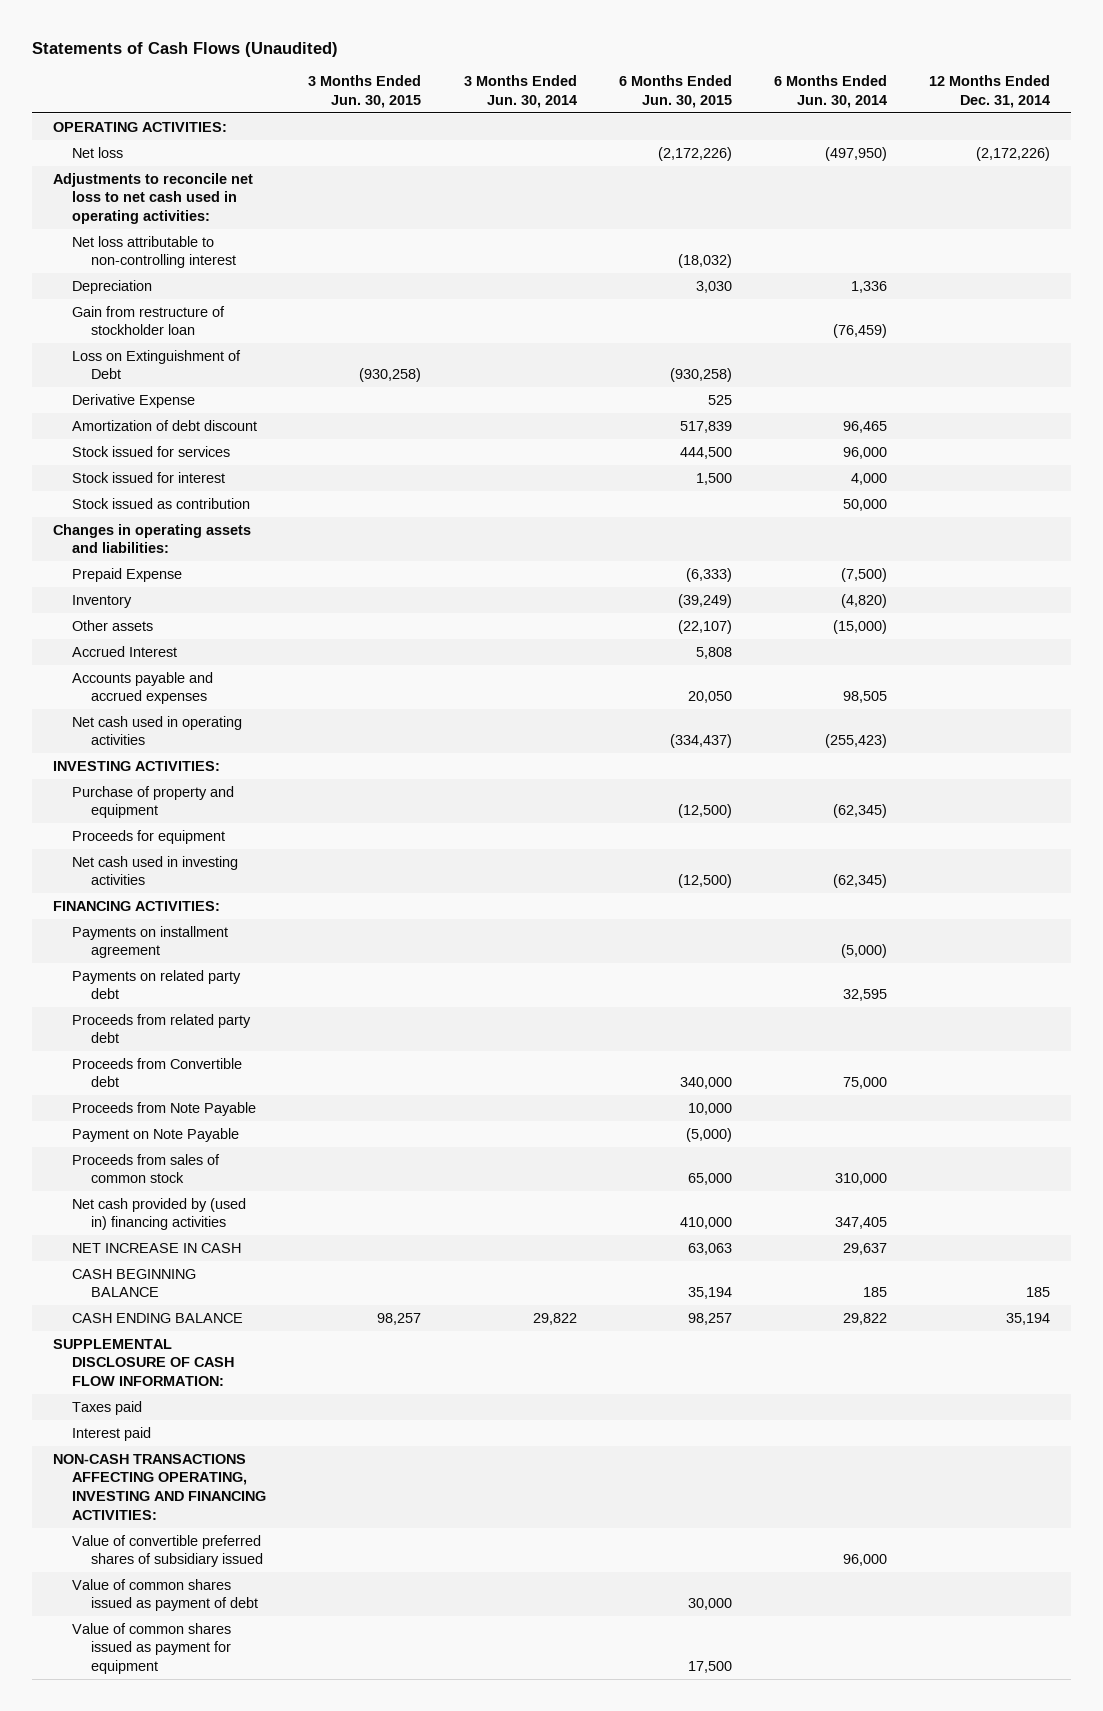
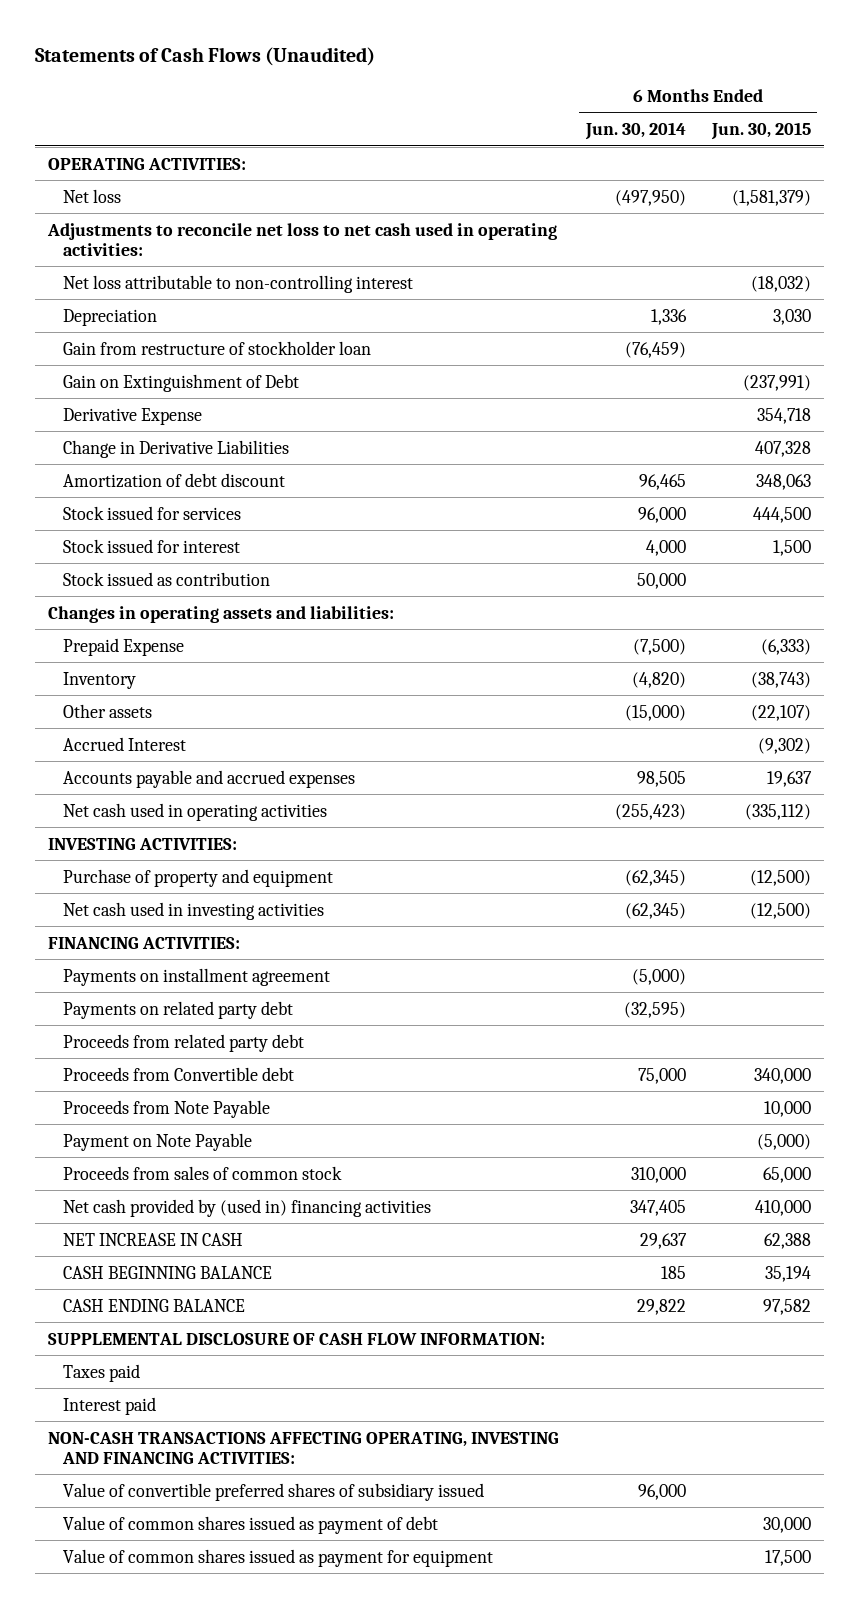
- | 3 Months Ended Jun. 30, 2015 | 3 Months Ended Jun. 30, 2014 | 6 Months Ended Jun. 30, 2015 | 6 Months Ended Jun. 30, 2014 | 12 Months Ended Dec. 31, 2014
+ | 6 Months Ended Jun. 30, 2014 | 6 Months Ended Jun. 30, 2015
- Net loss | | | (2,172,226) | (497,950) | (2,172,226)
+ Net loss | (497,950) | (1,581,379)
- Loss on Extinguishment of Debt | (930,258) | | (930,258) | |
- Derivative Expense | | | 525 | |
- Amortization of debt discount | | | 517,839 | 96,465 |
+ Gain on Extinguishment of Debt | | (237,991)
+ Derivative Expense | | 354,718
+ Change in Derivative Liabilities | | 407,328
+ Amortization of debt discount | 96,465 | 348,063
- Inventory | | | (39,249) | (4,820) |
+ Inventory | (4,820) | (38,743)
- Accrued Interest | | | 5,808 | |
- Accounts payable and accrued expenses | | | 20,050 | 98,505 |
- Net cash used in operating activities | | | (334,437) | (255,423) |
+ Accrued Interest | | (9,302)
+ Accounts payable and accrued expenses | 98,505 | 19,637
+ Net cash used in operating activities | (255,423) | (335,112)
- Proceeds for equipment
- Payments on related party debt | | | | 32,595 |
+ Payments on related party debt | (32,595) |
- NET INCREASE IN CASH | | | 63,063 | 29,637 |
+ NET INCREASE IN CASH | 29,637 | 62,388
- CASH ENDING BALANCE | 98,257 | 29,822 | 98,257 | 29,822 | 35,194
+ CASH ENDING BALANCE | 29,822 | 97,582

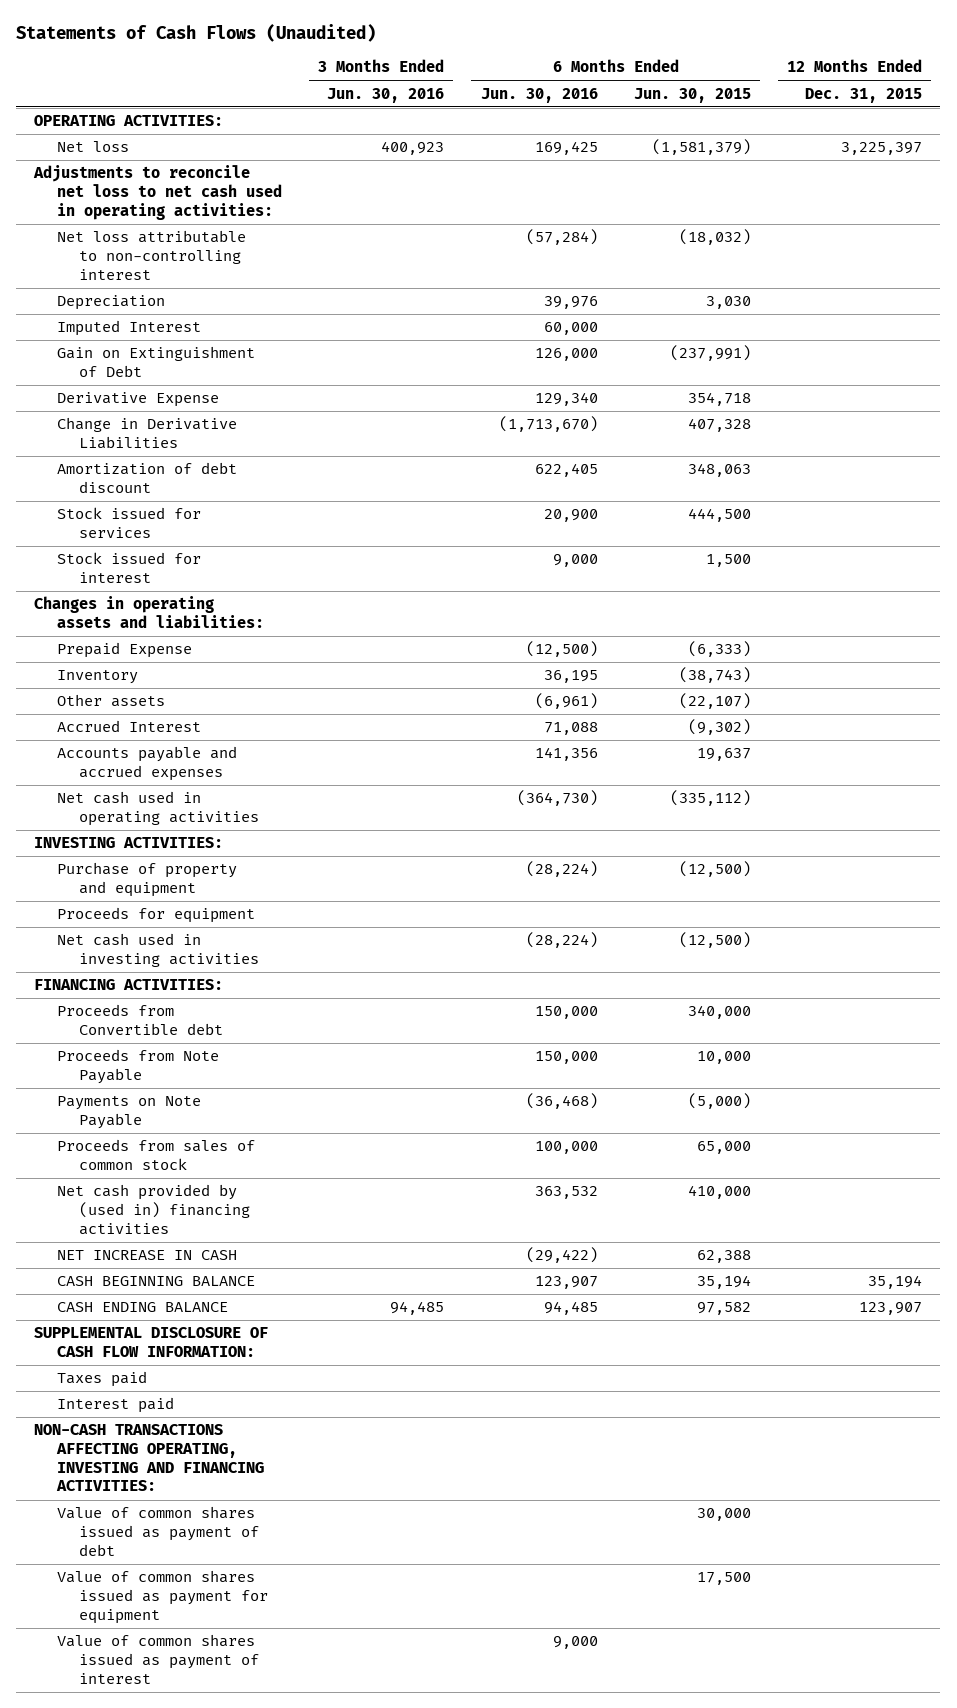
- | 6 Months Ended Jun. 30, 2014 | 6 Months Ended Jun. 30, 2015
+ | 3 Months Ended Jun. 30, 2016 | 6 Months Ended Jun. 30, 2016 | 6 Months Ended Jun. 30, 2015 | 12 Months Ended Dec. 31, 2015
- Gain from restructure of stockholder loan | (76,459) |
+ Imputed Interest | | 60,000 | |
- Stock issued as contribution | 50,000 |
+ Proceeds for equipment
- Payments on installment agreement | (5,000) |
- Payments on related party debt | (32,595) |
- Proceeds from related party debt
- Payment on Note Payable | | (5,000)
+ Payments on Note Payable | | (36,468) | (5,000) |
- Value of convertible preferred shares of subsidiary issued | 96,000 |
+ Value of common shares issued as payment of interest | | 9,000 | |

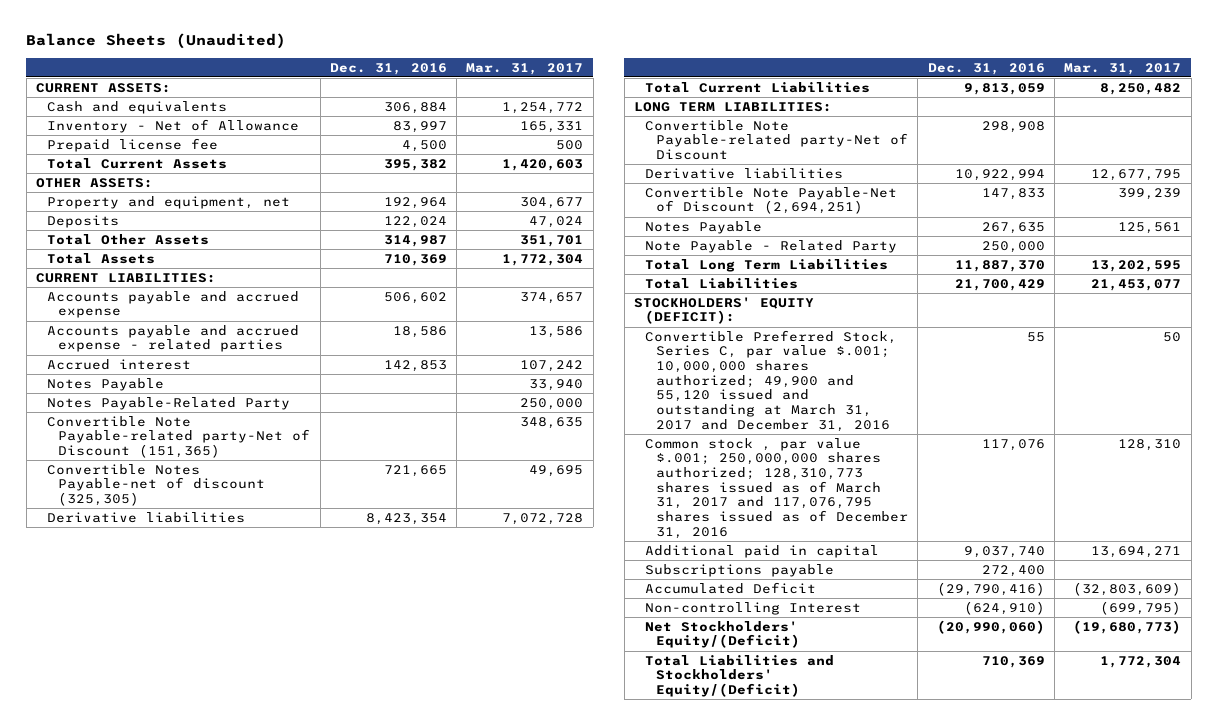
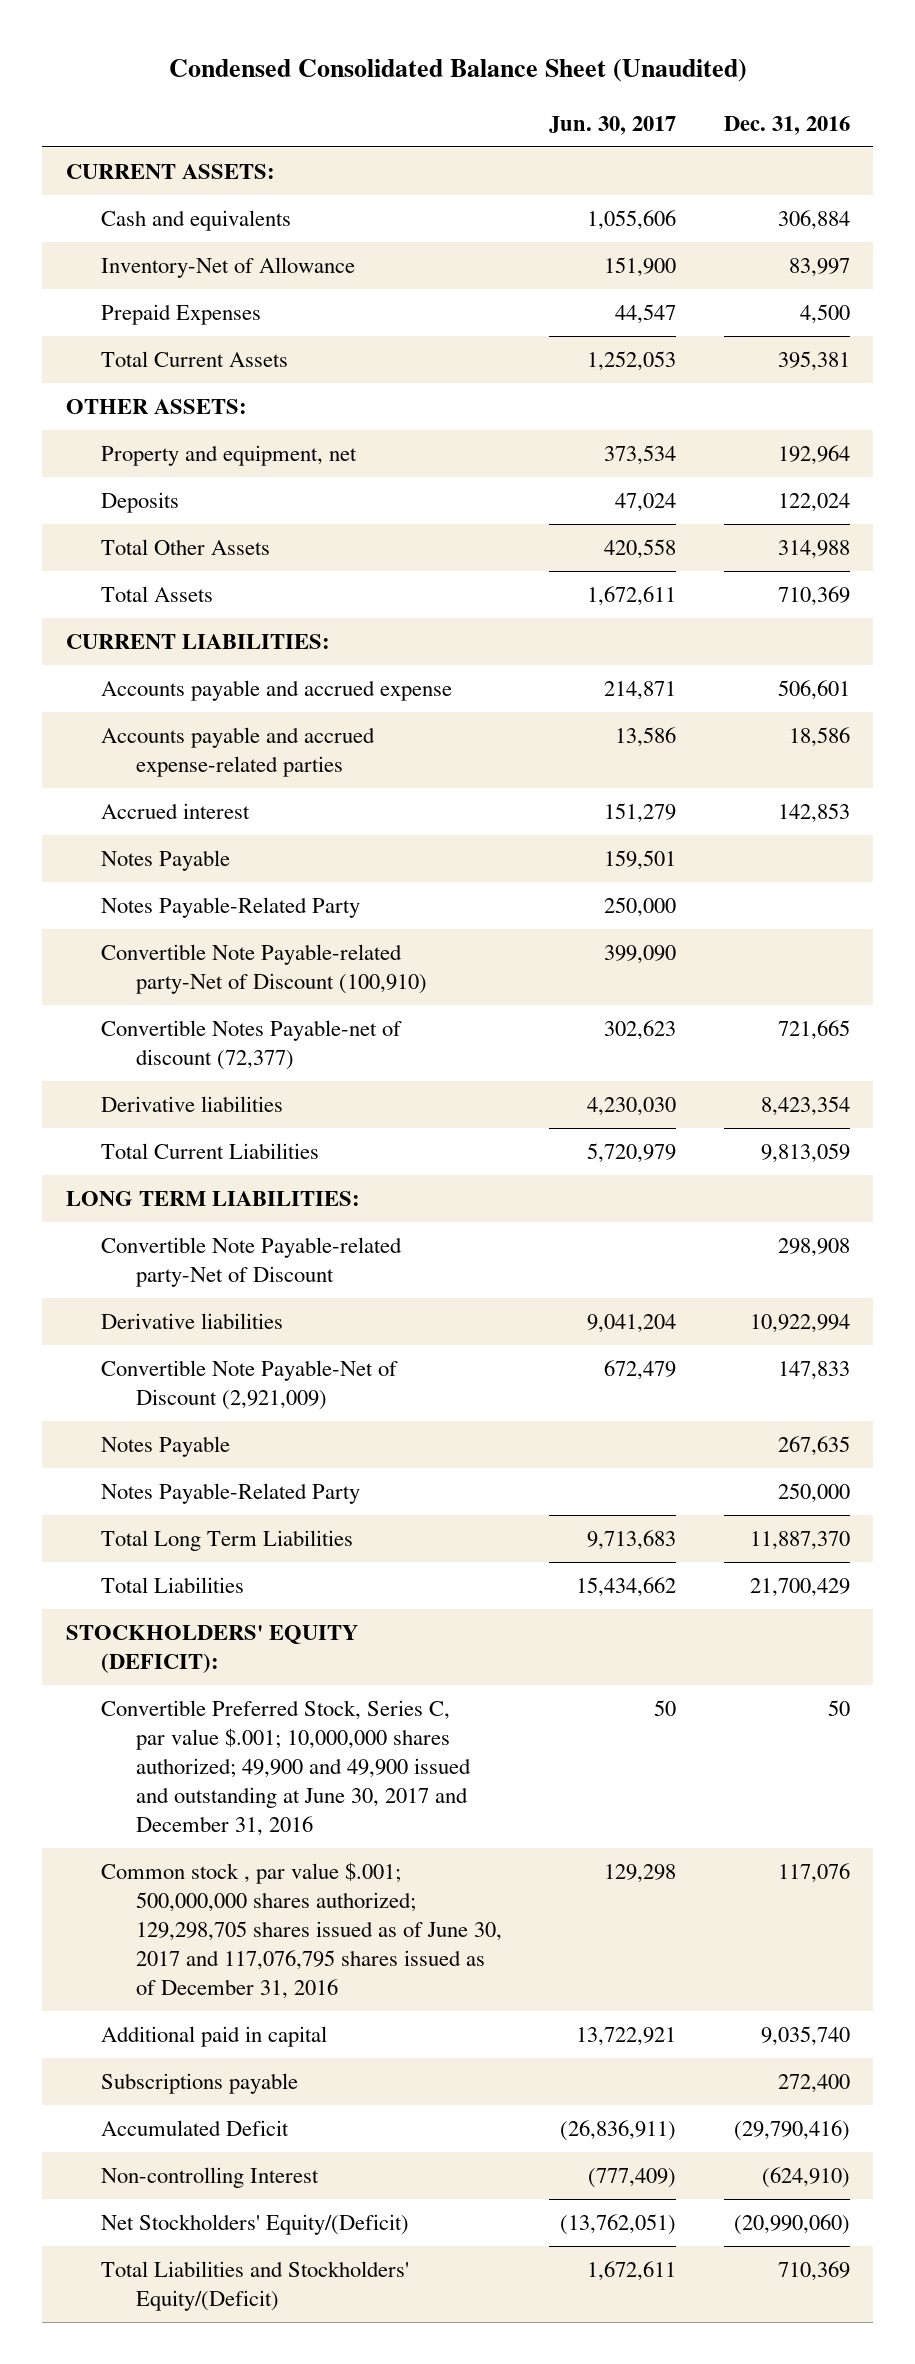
- Balance Sheets (Unaudited)
+ Condensed Consolidated Balance Sheet (Unaudited)
- | Dec. 31, 2016 | Mar. 31, 2017
+ | Jun. 30, 2017 | Dec. 31, 2016
- Inventory - Net of Allowance | 83,997 | 165,331
- Prepaid license fee | 4,500 | 500
- Total Current Assets | 395,382 | 1,420,603
+ Inventory-Net of Allowance | 151,900 | 83,997
+ Prepaid Expenses | 44,547 | 4,500
+ Total Current Assets | 1,252,053 | 395,381
- Total Other Assets | 314,987 | 351,701
+ Total Other Assets | 420,558 | 314,988
- Accounts payable and accrued expense | 506,602 | 374,657
- Accounts payable and accrued expense - related parties | 18,586 | 13,586
+ Accounts payable and accrued expense | 214,871 | 506,601
+ Accounts payable and accrued expense-related parties | 13,586 | 18,586
- Convertible Note Payable-related party-Net of Discount (151,365) | | 348,635
- Convertible Notes Payable-net of discount (325,305) | 721,665 | 49,695
+ Convertible Note Payable-related party-Net of Discount (100,910) | 399,090 |
+ Convertible Notes Payable-net of discount (72,377) | 302,623 | 721,665
- Convertible Note Payable-Net of Discount (2,694,251) | 147,833 | 399,239
+ Convertible Note Payable-Net of Discount (2,921,009) | 672,479 | 147,833
- Note Payable - Related Party | 250,000 |
+ Notes Payable-Related Party | | 250,000
- Convertible Preferred Stock, Series C, par value $.001; 10,000,000 shares authorized; 49,900 and 55,120 issued and outstanding at March 31, 2017 and December 31, 2016 | 55 | 50
- Common stock , par value $.001; 250,000,000 shares authorized; 128,310,773 shares issued as of March 31, 2017 and 117,076,795 shares issued as of December 31, 2016 | 117,076 | 128,310
- Additional paid in capital | 9,037,740 | 13,694,271
+ Convertible Preferred Stock, Series C, par value $.001; 10,000,000 shares authorized; 49,900 and 49,900 issued and outstanding at June 30, 2017 and December 31, 2016 | 50 | 50
+ Common stock , par value $.001; 500,000,000 shares authorized; 129,298,705 shares issued as of June 30, 2017 and 117,076,795 shares issued as of December 31, 2016 | 129,298 | 117,076
+ Additional paid in capital | 13,722,921 | 9,035,740

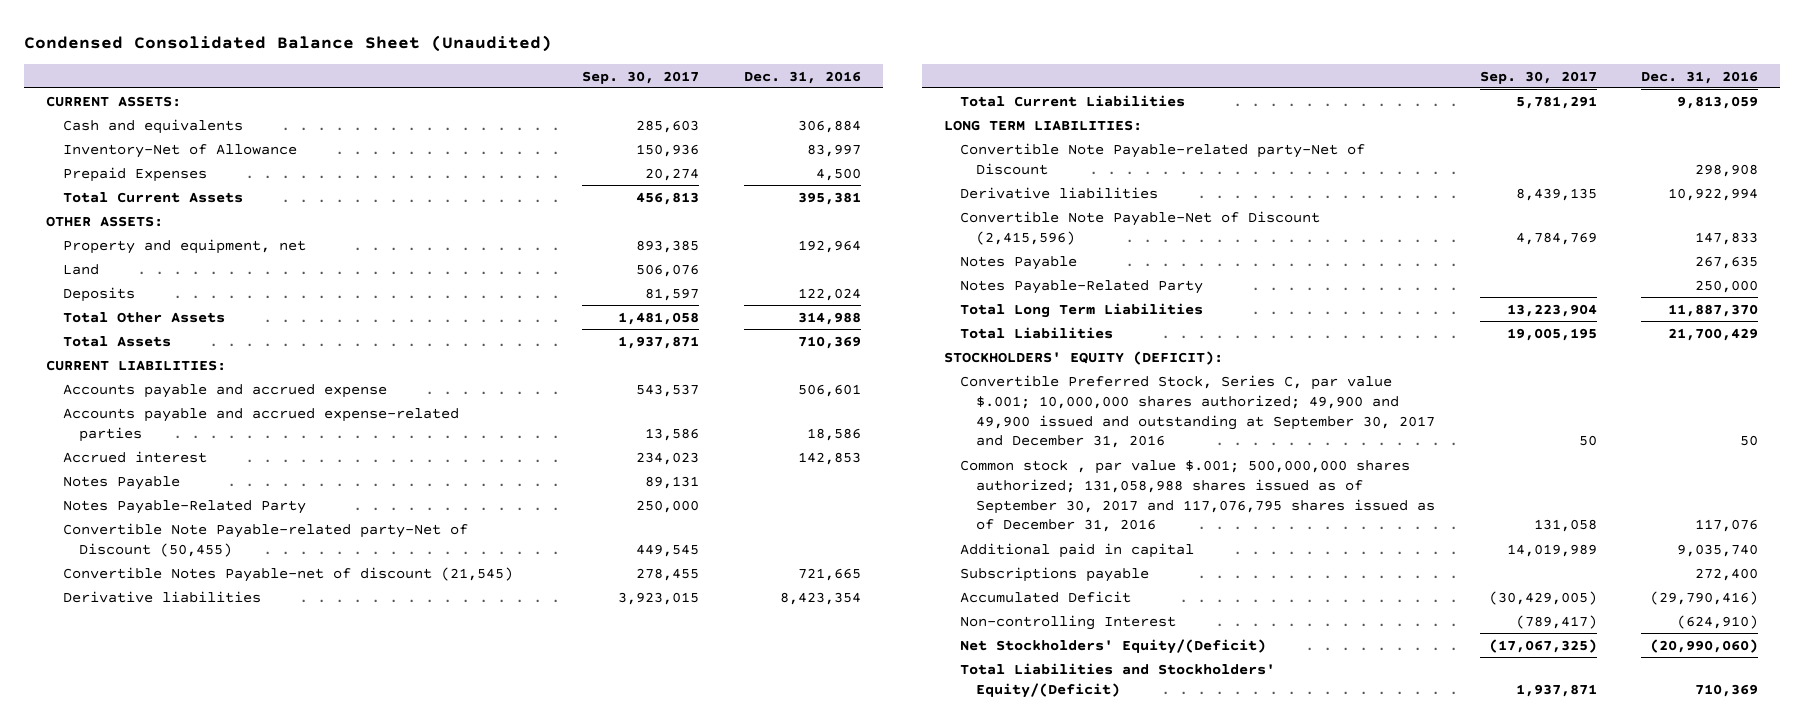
- | Jun. 30, 2017 | Dec. 31, 2016
+ | Sep. 30, 2017 | Dec. 31, 2016
+ Land | 506,076 |
- Convertible Note Payable-related party-Net of Discount (100,910) | 399,090 |
- Convertible Notes Payable-net of discount (72,377) | 302,623 | 721,665
+ Convertible Note Payable-related party-Net of Discount (50,455) | 449,545 |
+ Convertible Notes Payable-net of discount (21,545) | 278,455 | 721,665
- Convertible Note Payable-Net of Discount (2,921,009) | 672,479 | 147,833
+ Convertible Note Payable-Net of Discount (2,415,596) | 4,784,769 | 147,833
- Convertible Preferred Stock, Series C, par value $.001; 10,000,000 shares authorized; 49,900 and 49,900 issued and outstanding at June 30, 2017 and December 31, 2016 | 50 | 50
- Common stock , par value $.001; 500,000,000 shares authorized; 129,298,705 shares issued as of June 30, 2017 and 117,076,795 shares issued as of December 31, 2016 | 129,298 | 117,076
+ Convertible Preferred Stock, Series C, par value $.001; 10,000,000 shares authorized; 49,900 and 49,900 issued and outstanding at September 30, 2017 and December 31, 2016 | 50 | 50
+ Common stock , par value $.001; 500,000,000 shares authorized; 131,058,988 shares issued as of September 30, 2017 and 117,076,795 shares issued as of December 31, 2016 | 131,058 | 117,076

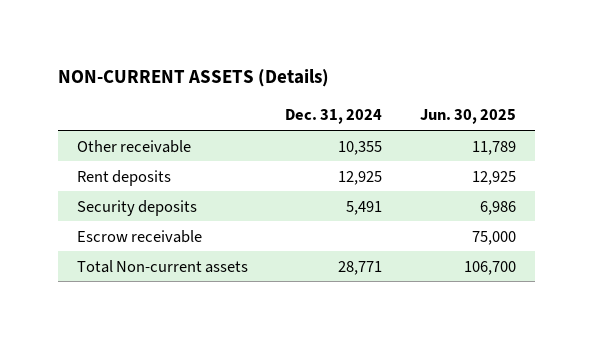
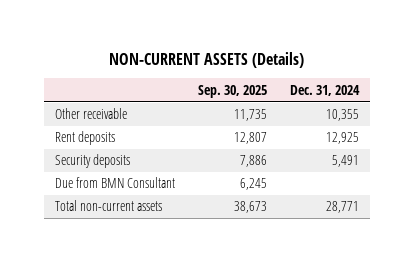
- | Dec. 31, 2024 | Jun. 30, 2025
+ | Sep. 30, 2025 | Dec. 31, 2024
- Escrow receivable | | 75,000
- Total Non-current assets | 28,771 | 106,700
+ Due from BMN Consultant | 6,245 |
+ Total non-current assets | 38,673 | 28,771

